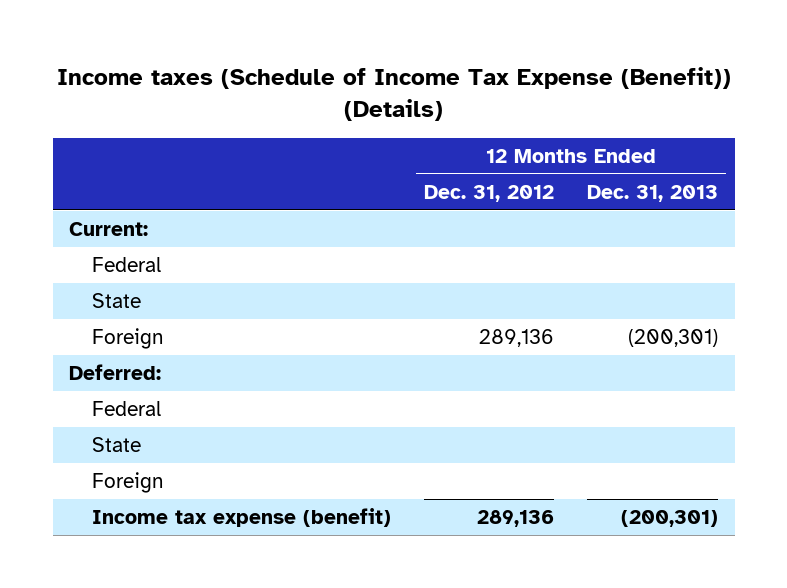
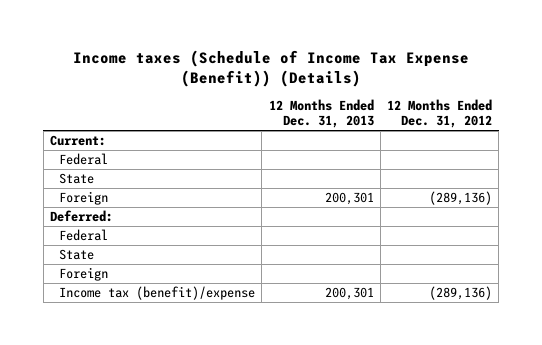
- | 12 Months Ended Dec. 31, 2012 | 12 Months Ended Dec. 31, 2013
+ | 12 Months Ended Dec. 31, 2013 | 12 Months Ended Dec. 31, 2012
- Foreign | 289,136 | (200,301)
+ Foreign | 200,301 | (289,136)
- Income tax expense (benefit) | 289,136 | (200,301)
+ Income tax (benefit)/expense | 200,301 | (289,136)

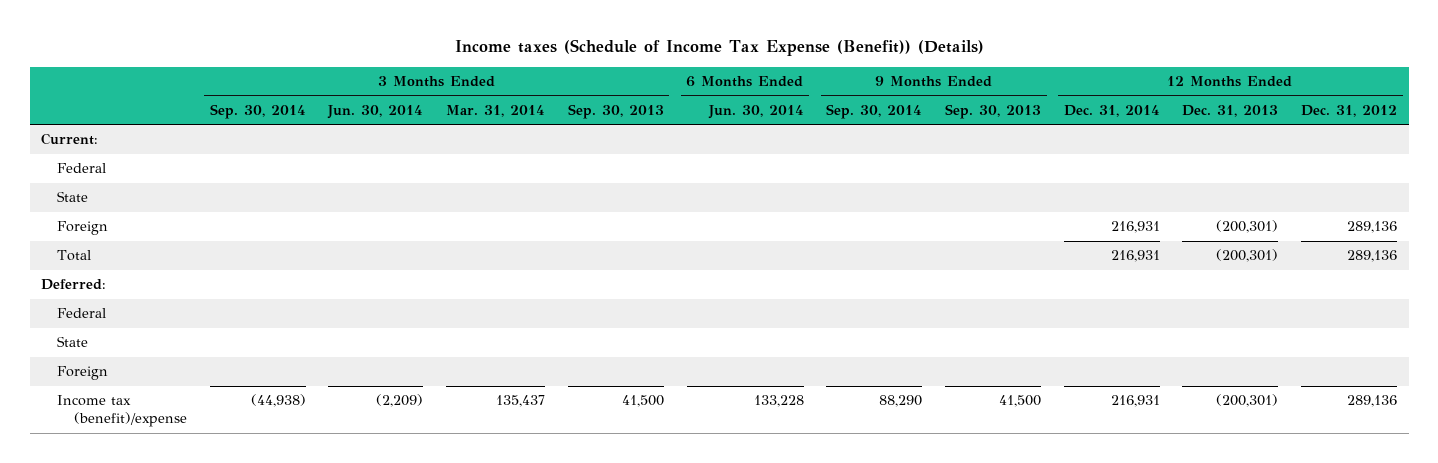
- | 12 Months Ended Dec. 31, 2013 | 12 Months Ended Dec. 31, 2012
+ | 3 Months Ended Sep. 30, 2014 | 3 Months Ended Jun. 30, 2014 | 3 Months Ended Mar. 31, 2014 | 3 Months Ended Sep. 30, 2013 | 6 Months Ended Jun. 30, 2014 | 9 Months Ended Sep. 30, 2014 | 9 Months Ended Sep. 30, 2013 | 12 Months Ended Dec. 31, 2014 | 12 Months Ended Dec. 31, 2013 | 12 Months Ended Dec. 31, 2012
- Foreign | 200,301 | (289,136)
+ Foreign | | | | | | | | 216,931 | (200,301) | 289,136
+ Total | | | | | | | | 216,931 | (200,301) | 289,136
- Income tax (benefit)/expense | 200,301 | (289,136)
+ Income tax (benefit)/expense | (44,938) | (2,209) | 135,437 | 41,500 | 133,228 | 88,290 | 41,500 | 216,931 | (200,301) | 289,136

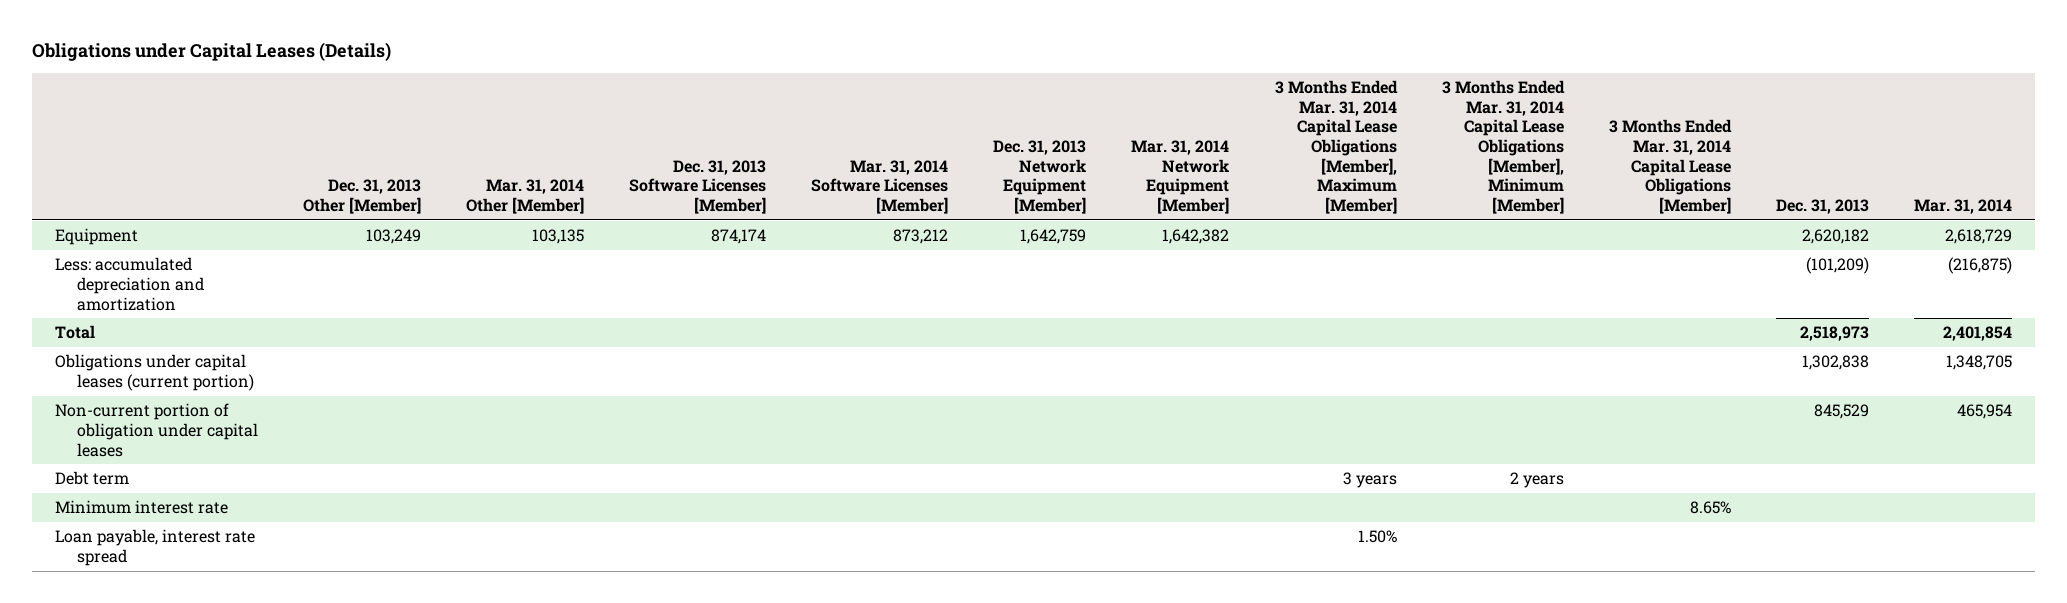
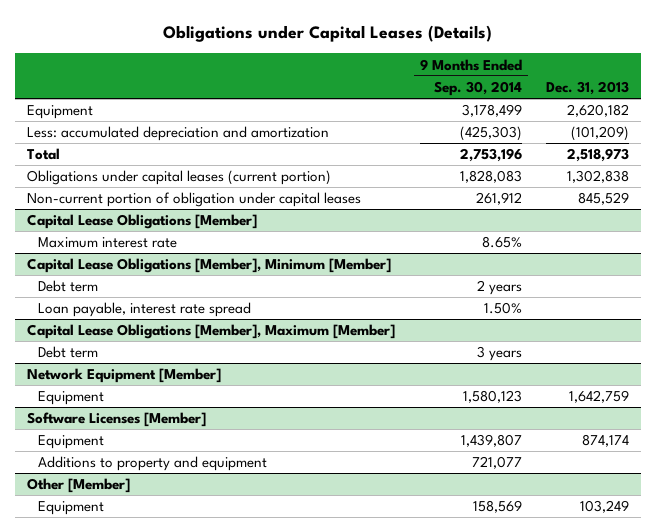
- | Dec. 31, 2013 Other [Member] | Mar. 31, 2014 Other [Member] | Dec. 31, 2013 Software Licenses [Member] | Mar. 31, 2014 Software Licenses [Member] | Dec. 31, 2013 Network Equipment [Member] | Mar. 31, 2014 Network Equipment [Member] | 3 Months Ended Mar. 31, 2014 Capital Lease Obligations [Member], Maximum [Member] | 3 Months Ended Mar. 31, 2014 Capital Lease Obligations [Member], Minimum [Member] | 3 Months Ended Mar. 31, 2014 Capital Lease Obligations [Member] | Dec. 31, 2013 | Mar. 31, 2014
+ | 9 Months Ended Sep. 30, 2014 | Dec. 31, 2013
+ Capital Lease Obligations [Member]
+ Maximum interest rate | 8.65% |
+ Capital Lease Obligations [Member], Minimum [Member]
- Minimum interest rate | | | | | | | | | 8.65% | |
+ Capital Lease Obligations [Member], Maximum [Member]
+ Debt term | 3 years |
+ Network Equipment [Member]
+ Equipment | 1,580,123 | 1,642,759
+ Software Licenses [Member]
+ Equipment | 1,439,807 | 874,174
+ Additions to property and equipment | 721,077 |
+ Other [Member]
+ Equipment | 158,569 | 103,249

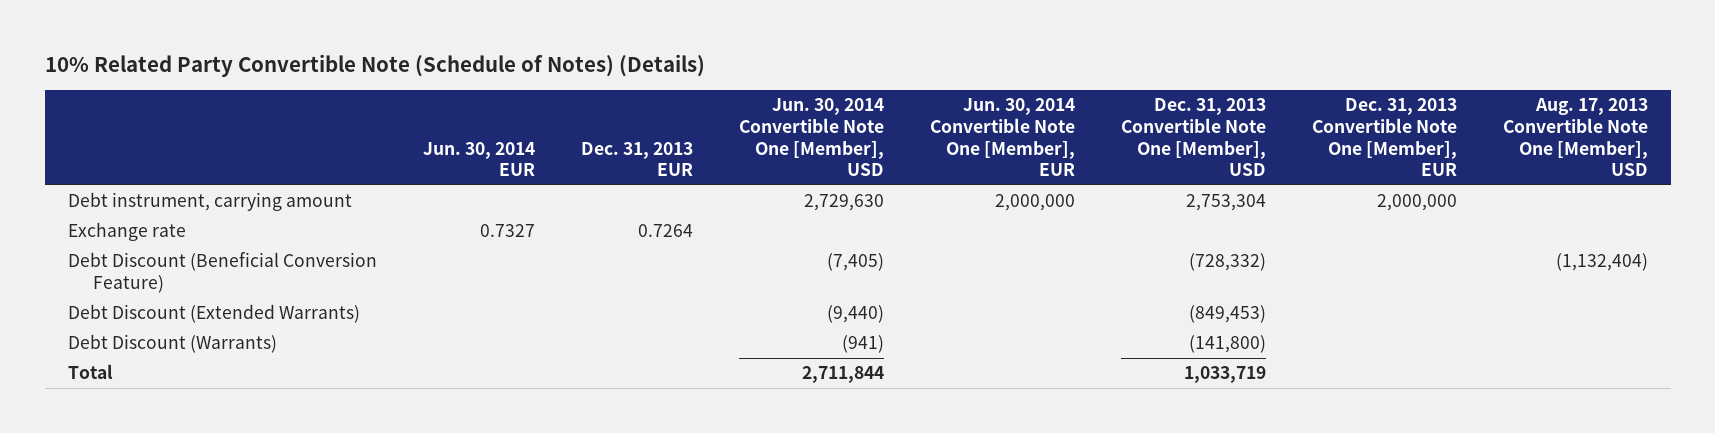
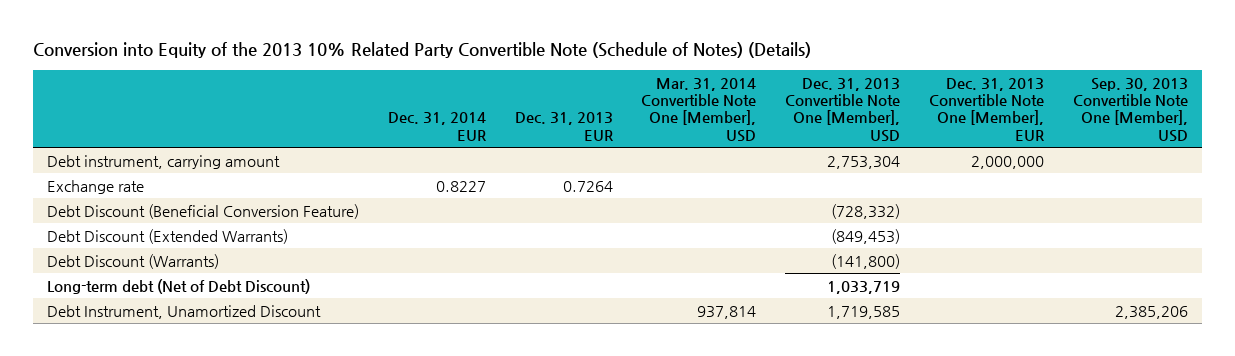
- 10% Related Party Convertible Note (Schedule of Notes) (Details)
+ Conversion into Equity of the 2013 10% Related Party Convertible Note (Schedule of Notes) (Details)
- | Jun. 30, 2014 EUR | Dec. 31, 2013 EUR | Jun. 30, 2014 Convertible Note One [Member], USD | Jun. 30, 2014 Convertible Note One [Member], EUR | Dec. 31, 2013 Convertible Note One [Member], USD | Dec. 31, 2013 Convertible Note One [Member], EUR | Aug. 17, 2013 Convertible Note One [Member], USD
+ | Dec. 31, 2014 EUR | Dec. 31, 2013 EUR | Mar. 31, 2014 Convertible Note One [Member], USD | Dec. 31, 2013 Convertible Note One [Member], USD | Dec. 31, 2013 Convertible Note One [Member], EUR | Sep. 30, 2013 Convertible Note One [Member], USD
- Total | | | 2,711,844 | | 1,033,719 | |
+ Long-term debt (Net of Debt Discount) | | | | 1,033,719 | |
+ Debt Instrument, Unamortized Discount | | | 937,814 | 1,719,585 | | 2,385,206

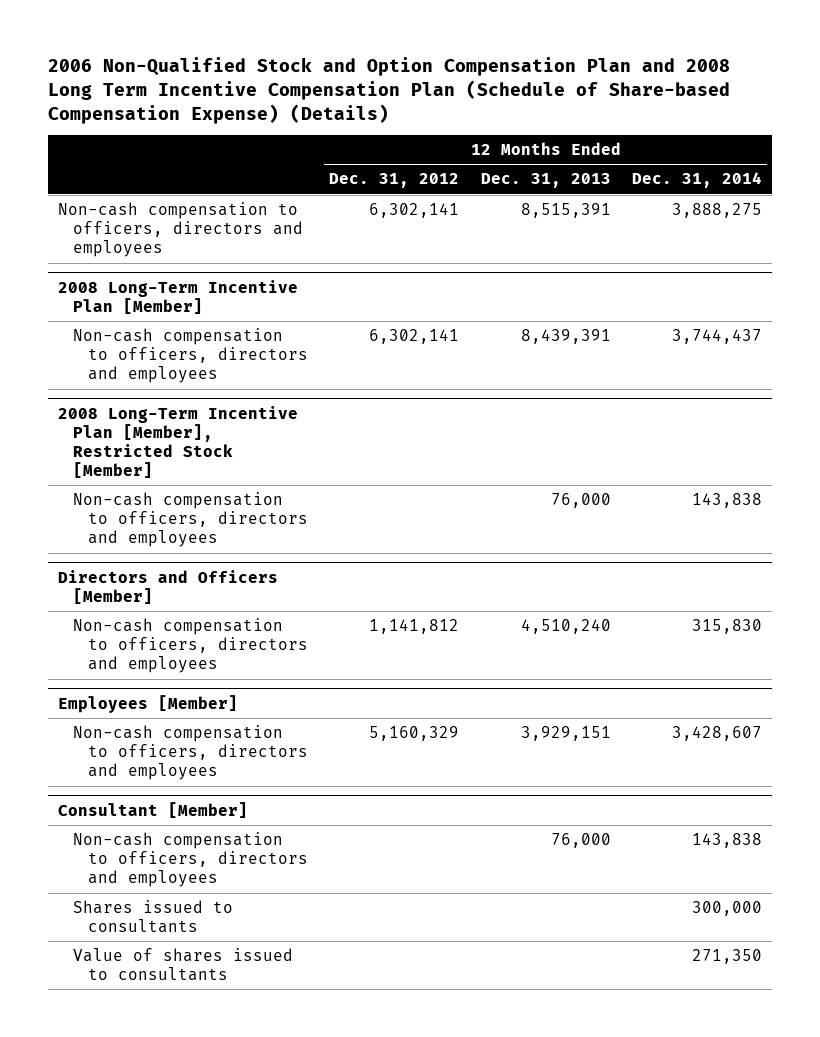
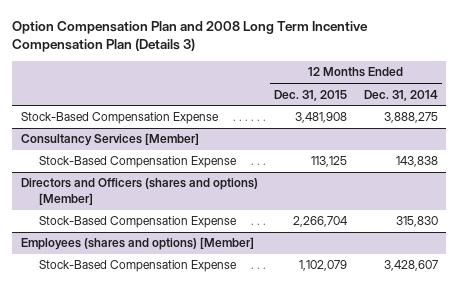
- 2006 Non-Qualified Stock and Option Compensation Plan and 2008 Long Term Incentive Compensation Plan (Schedule of Share-based Compensation Expense) (Details)
+ Option Compensation Plan and 2008 Long Term Incentive Compensation Plan (Details 3)
- | 12 Months Ended Dec. 31, 2012 | 12 Months Ended Dec. 31, 2013 | 12 Months Ended Dec. 31, 2014
+ | 12 Months Ended Dec. 31, 2015 | 12 Months Ended Dec. 31, 2014
- Non-cash compensation to officers, directors and employees | 6,302,141 | 8,515,391 | 3,888,275
- 2008 Long-Term Incentive Plan [Member]
- Non-cash compensation to officers, directors and employees | 6,302,141 | 8,439,391 | 3,744,437
- 2008 Long-Term Incentive Plan [Member], Restricted Stock [Member]
- Non-cash compensation to officers, directors and employees | | 76,000 | 143,838
- Directors and Officers [Member]
- Non-cash compensation to officers, directors and employees | 1,141,812 | 4,510,240 | 315,830
- Employees [Member]
- Non-cash compensation to officers, directors and employees | 5,160,329 | 3,929,151 | 3,428,607
- Consultant [Member]
- Non-cash compensation to officers, directors and employees | | 76,000 | 143,838
- Shares issued to consultants | | | 300,000
- Value of shares issued to consultants | | | 271,350
+ Stock-Based Compensation Expense | 3,481,908 | 3,888,275
+ Consultancy Services [Member]
+ Stock-Based Compensation Expense | 113,125 | 143,838
+ Directors and Officers (shares and options) [Member]
+ Stock-Based Compensation Expense | 2,266,704 | 315,830
+ Employees (shares and options) [Member]
+ Stock-Based Compensation Expense | 1,102,079 | 3,428,607

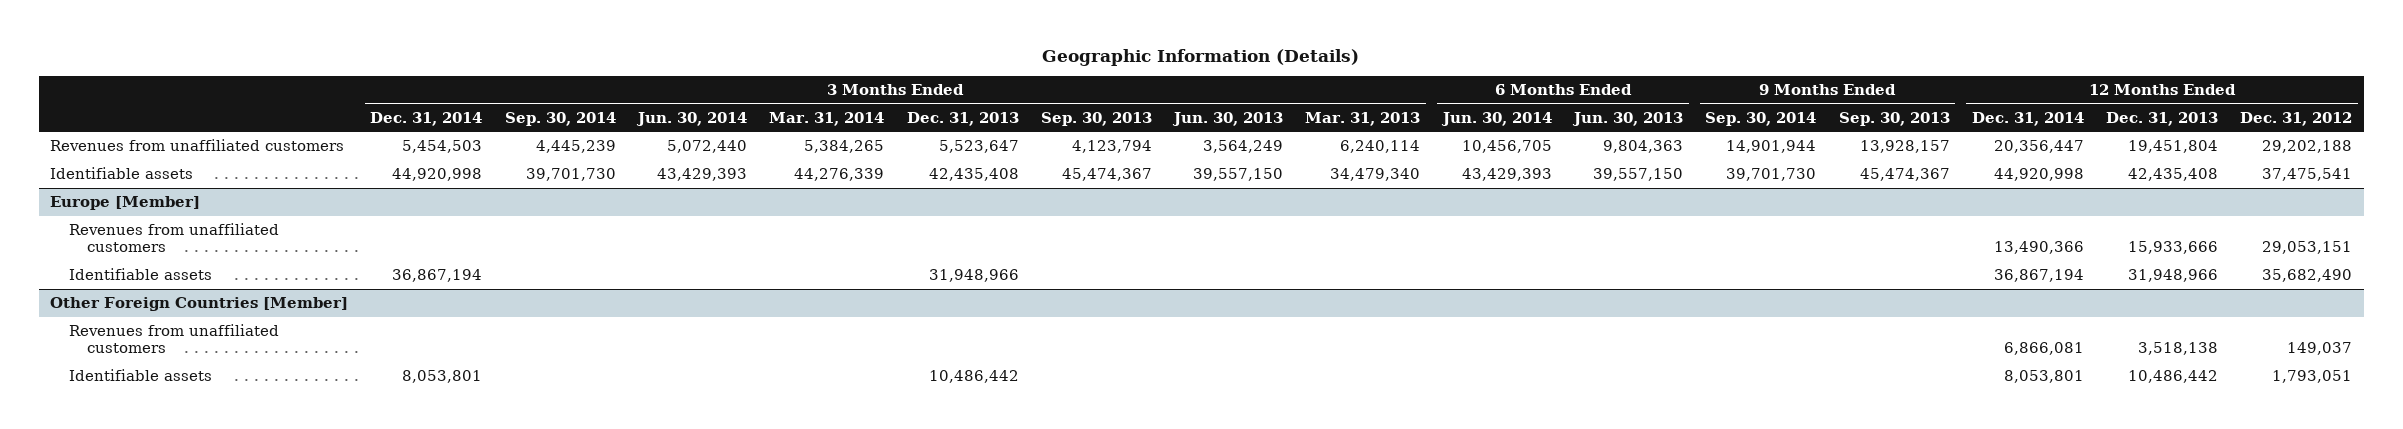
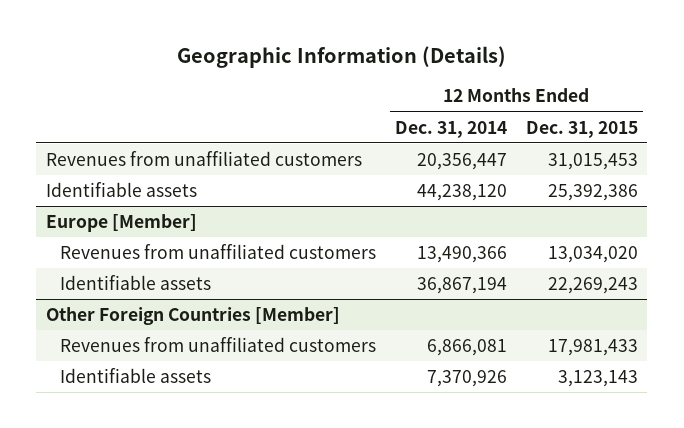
- | 3 Months Ended Dec. 31, 2014 | 3 Months Ended Sep. 30, 2014 | 3 Months Ended Jun. 30, 2014 | 3 Months Ended Mar. 31, 2014 | 3 Months Ended Dec. 31, 2013 | 3 Months Ended Sep. 30, 2013 | 3 Months Ended Jun. 30, 2013 | 3 Months Ended Mar. 31, 2013 | 6 Months Ended Jun. 30, 2014 | 6 Months Ended Jun. 30, 2013 | 9 Months Ended Sep. 30, 2014 | 9 Months Ended Sep. 30, 2013 | 12 Months Ended Dec. 31, 2014 | 12 Months Ended Dec. 31, 2013 | 12 Months Ended Dec. 31, 2012
+ | 12 Months Ended Dec. 31, 2014 | 12 Months Ended Dec. 31, 2015
- Identifiable assets | 44,920,998 | 39,701,730 | 43,429,393 | 44,276,339 | 42,435,408 | 45,474,367 | 39,557,150 | 34,479,340 | 43,429,393 | 39,557,150 | 39,701,730 | 45,474,367 | 44,920,998 | 42,435,408 | 37,475,541
+ Identifiable assets | 44,238,120 | 25,392,386
@ Other Foreign Countries [Member]
- Identifiable assets | 8,053,801 | | | | 10,486,442 | | | | | | | | 8,053,801 | 10,486,442 | 1,793,051
+ Identifiable assets | 7,370,926 | 3,123,143

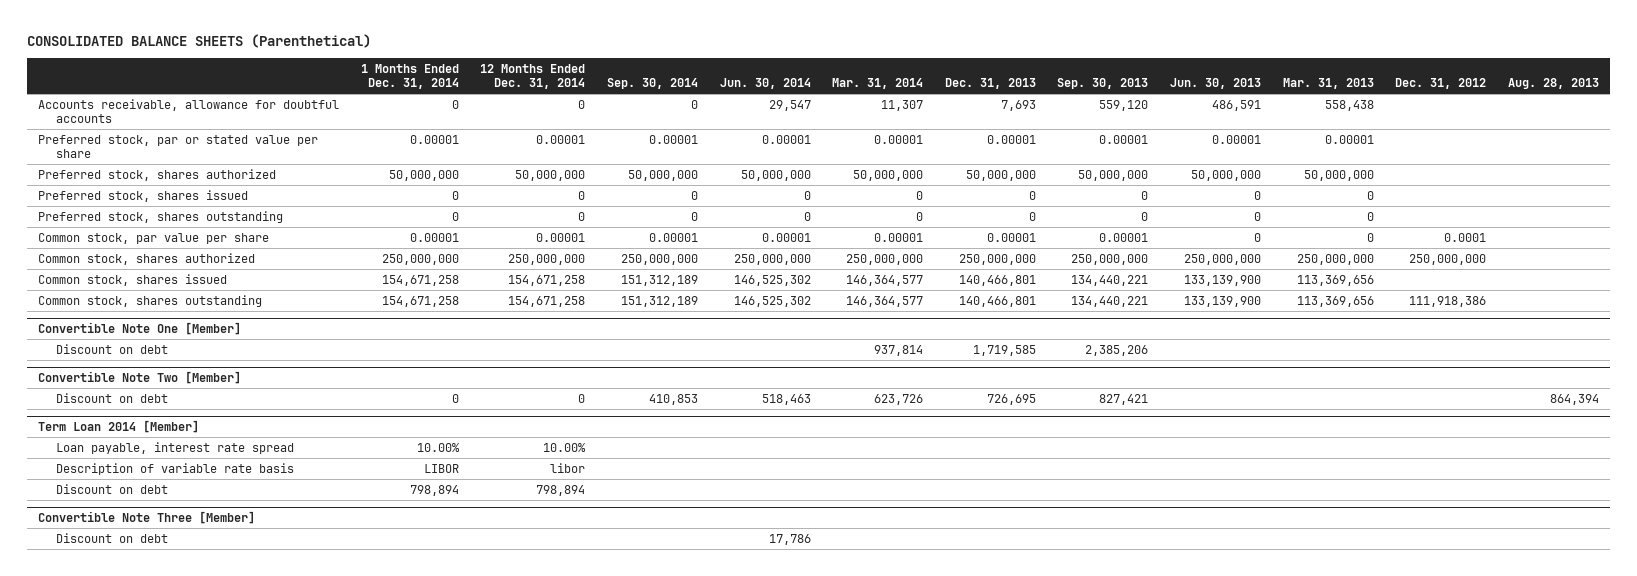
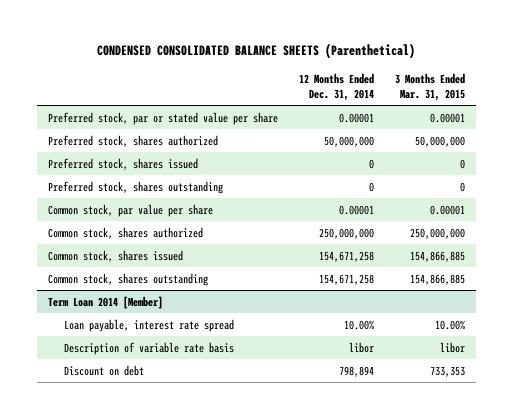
- CONSOLIDATED BALANCE SHEETS (Parenthetical)
+ CONDENSED CONSOLIDATED BALANCE SHEETS (Parenthetical)
- | 1 Months Ended Dec. 31, 2014 | 12 Months Ended Dec. 31, 2014 | Sep. 30, 2014 | Jun. 30, 2014 | Mar. 31, 2014 | Dec. 31, 2013 | Sep. 30, 2013 | Jun. 30, 2013 | Mar. 31, 2013 | Dec. 31, 2012 | Aug. 28, 2013
+ | 12 Months Ended Dec. 31, 2014 | 3 Months Ended Mar. 31, 2015
- Accounts receivable, allowance for doubtful accounts | 0 | 0 | 0 | 29,547 | 11,307 | 7,693 | 559,120 | 486,591 | 558,438 | |
- Convertible Note One [Member]
- Discount on debt | | | | | 937,814 | 1,719,585 | 2,385,206 | | | |
- Convertible Note Two [Member]
- Discount on debt | 0 | 0 | 410,853 | 518,463 | 623,726 | 726,695 | 827,421 | | | | 864,394
- Convertible Note Three [Member]
- Discount on debt | | | | 17,786 | | | | | | |

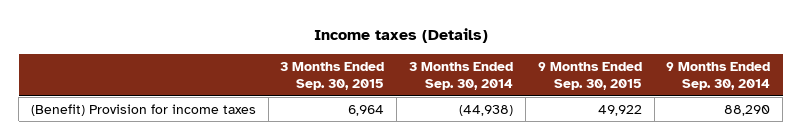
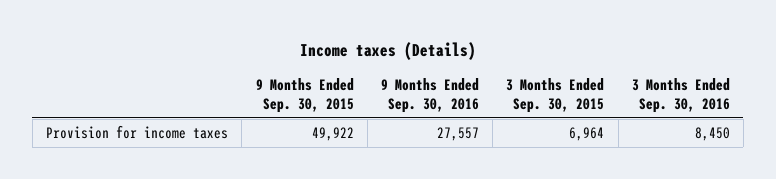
- | 3 Months Ended Sep. 30, 2015 | 3 Months Ended Sep. 30, 2014 | 9 Months Ended Sep. 30, 2015 | 9 Months Ended Sep. 30, 2014
+ | 9 Months Ended Sep. 30, 2015 | 9 Months Ended Sep. 30, 2016 | 3 Months Ended Sep. 30, 2015 | 3 Months Ended Sep. 30, 2016
- (Benefit) Provision for income taxes | 6,964 | (44,938) | 49,922 | 88,290
+ Provision for income taxes | 49,922 | 27,557 | 6,964 | 8,450

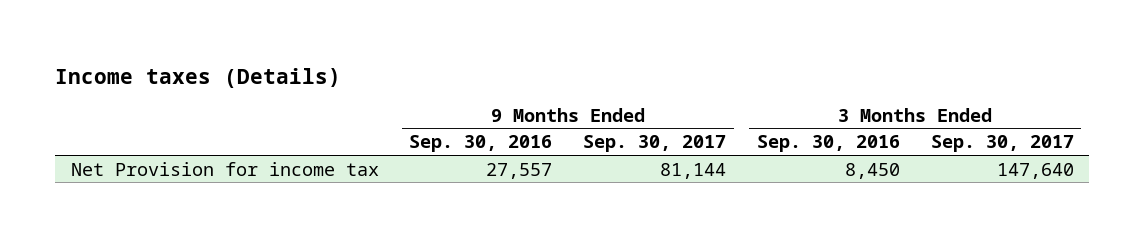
- | 9 Months Ended Sep. 30, 2015 | 9 Months Ended Sep. 30, 2016 | 3 Months Ended Sep. 30, 2015 | 3 Months Ended Sep. 30, 2016
+ | 9 Months Ended Sep. 30, 2016 | 9 Months Ended Sep. 30, 2017 | 3 Months Ended Sep. 30, 2016 | 3 Months Ended Sep. 30, 2017
- Provision for income taxes | 49,922 | 27,557 | 6,964 | 8,450
+ Net Provision for income tax | 27,557 | 81,144 | 8,450 | 147,640

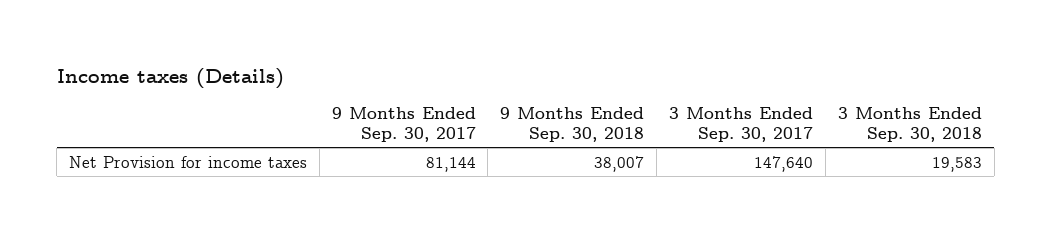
- | 9 Months Ended Sep. 30, 2016 | 9 Months Ended Sep. 30, 2017 | 3 Months Ended Sep. 30, 2016 | 3 Months Ended Sep. 30, 2017
+ | 9 Months Ended Sep. 30, 2017 | 9 Months Ended Sep. 30, 2018 | 3 Months Ended Sep. 30, 2017 | 3 Months Ended Sep. 30, 2018
- Net Provision for income tax | 27,557 | 81,144 | 8,450 | 147,640
+ Net Provision for income taxes | 81,144 | 38,007 | 147,640 | 19,583

